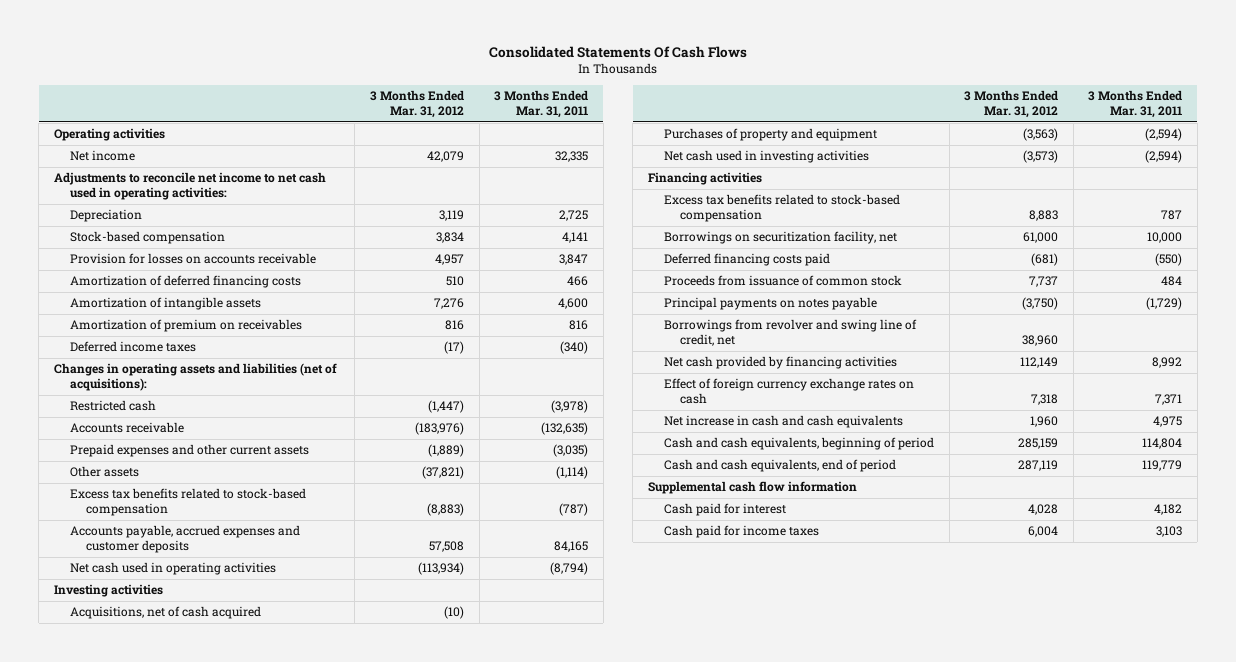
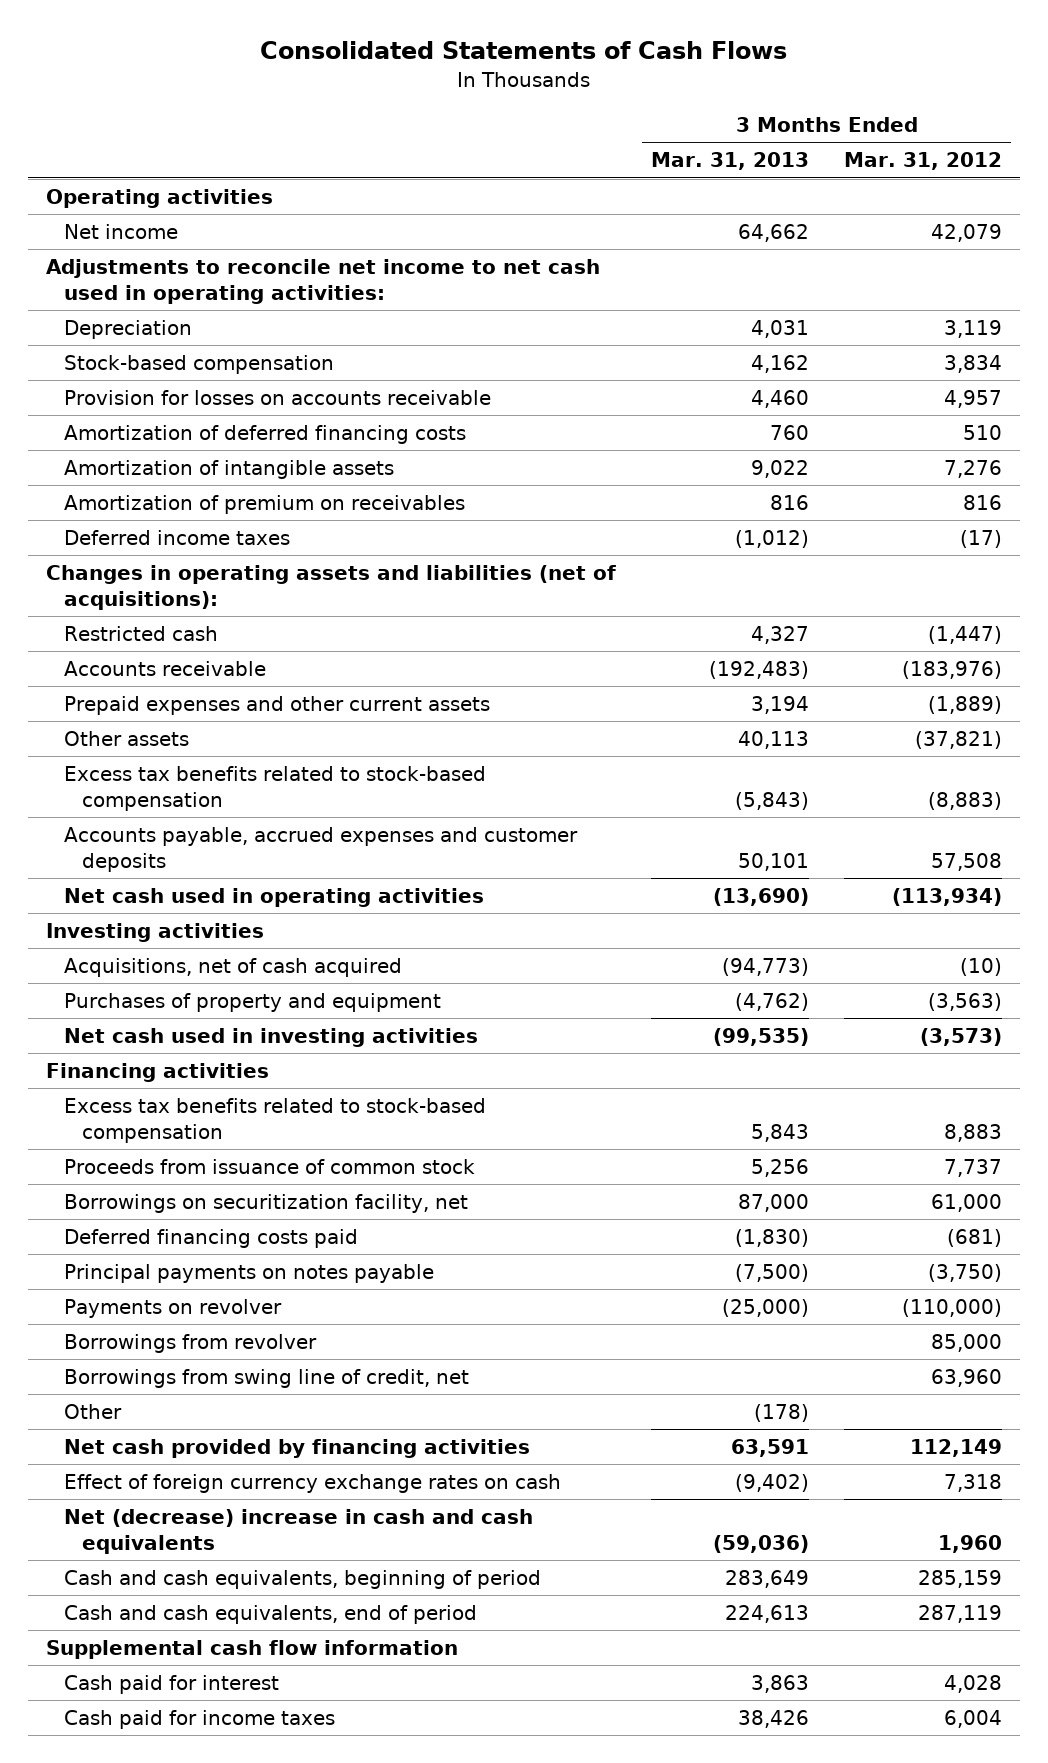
- Consolidated Statements Of Cash Flows
+ Consolidated Statements of Cash Flows
- | 3 Months Ended Mar. 31, 2012 | 3 Months Ended Mar. 31, 2011
+ | 3 Months Ended Mar. 31, 2013 | 3 Months Ended Mar. 31, 2012
moved up: Proceeds from issuance of common stock | 5,256 | 7,737
- Borrowings from revolver and swing line of credit, net | 38,960 |
+ Payments on revolver | (25,000) | (110,000)
+ Borrowings from revolver | | 85,000
+ Borrowings from swing line of credit, net | | 63,960
+ Other | (178) |
- Net increase in cash and cash equivalents | 1,960 | 4,975
+ Net (decrease) increase in cash and cash equivalents | (59,036) | 1,960

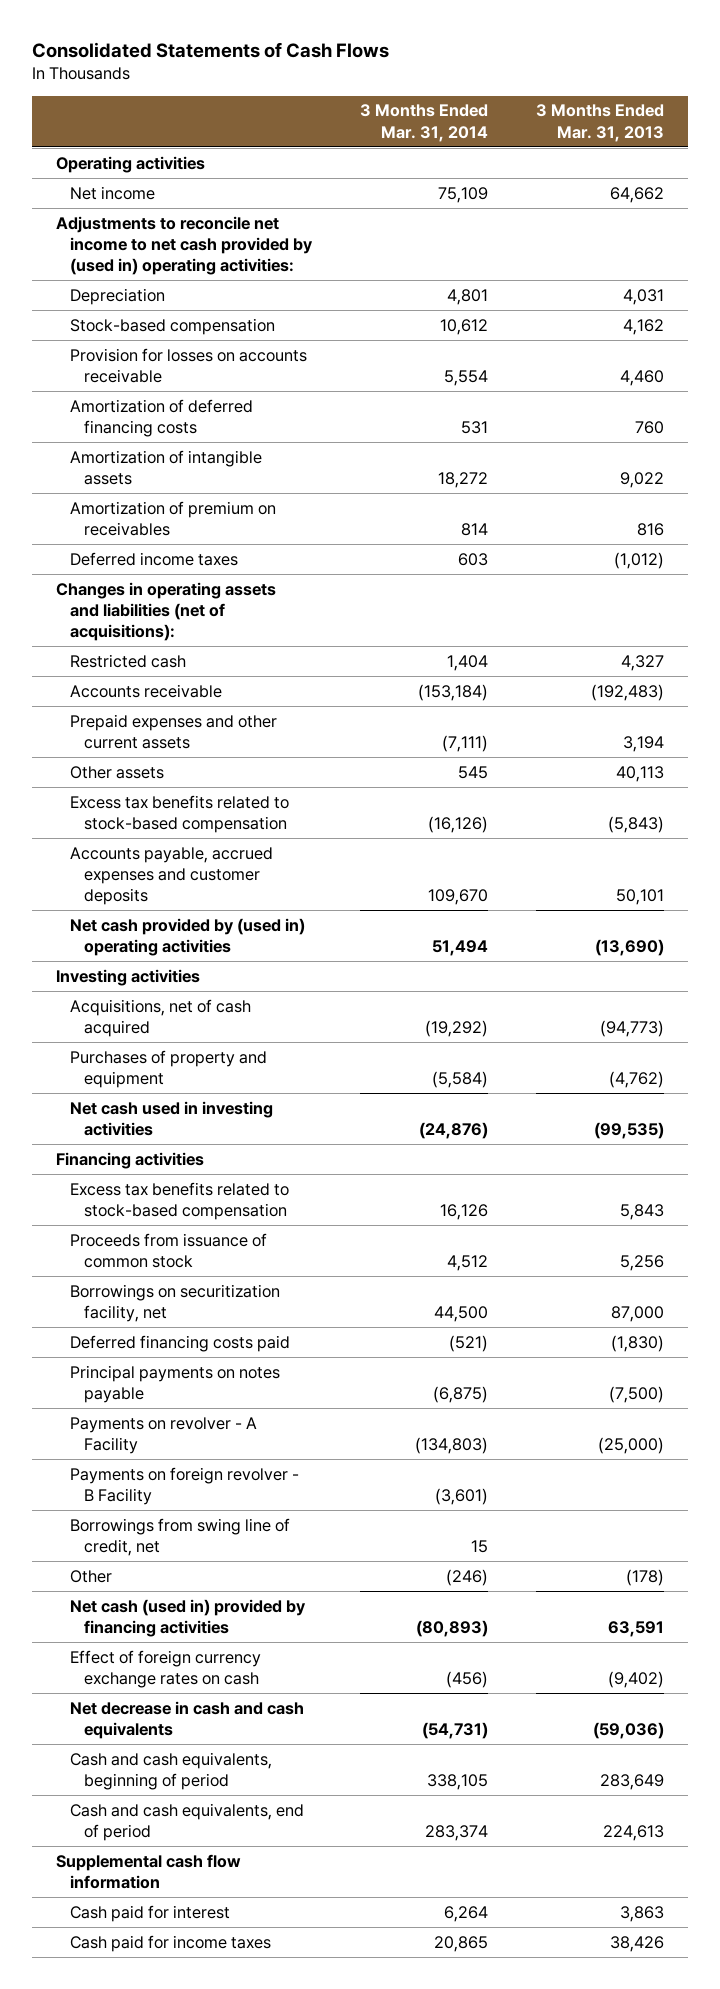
- | 3 Months Ended Mar. 31, 2013 | 3 Months Ended Mar. 31, 2012
+ | 3 Months Ended Mar. 31, 2014 | 3 Months Ended Mar. 31, 2013
- Adjustments to reconcile net income to net cash used in operating activities:
+ Adjustments to reconcile net income to net cash provided by (used in) operating activities:
- Net cash used in operating activities | (13,690) | (113,934)
+ Net cash provided by (used in) operating activities | 51,494 | (13,690)
- Payments on revolver | (25,000) | (110,000)
- Borrowings from revolver | | 85,000
+ Payments on revolver - A Facility | (134,803) | (25,000)
+ Payments on foreign revolver - B Facility | (3,601) |
- Net cash provided by financing activities | 63,591 | 112,149
+ Net cash (used in) provided by financing activities | (80,893) | 63,591
- Net (decrease) increase in cash and cash equivalents | (59,036) | 1,960
+ Net decrease in cash and cash equivalents | (54,731) | (59,036)

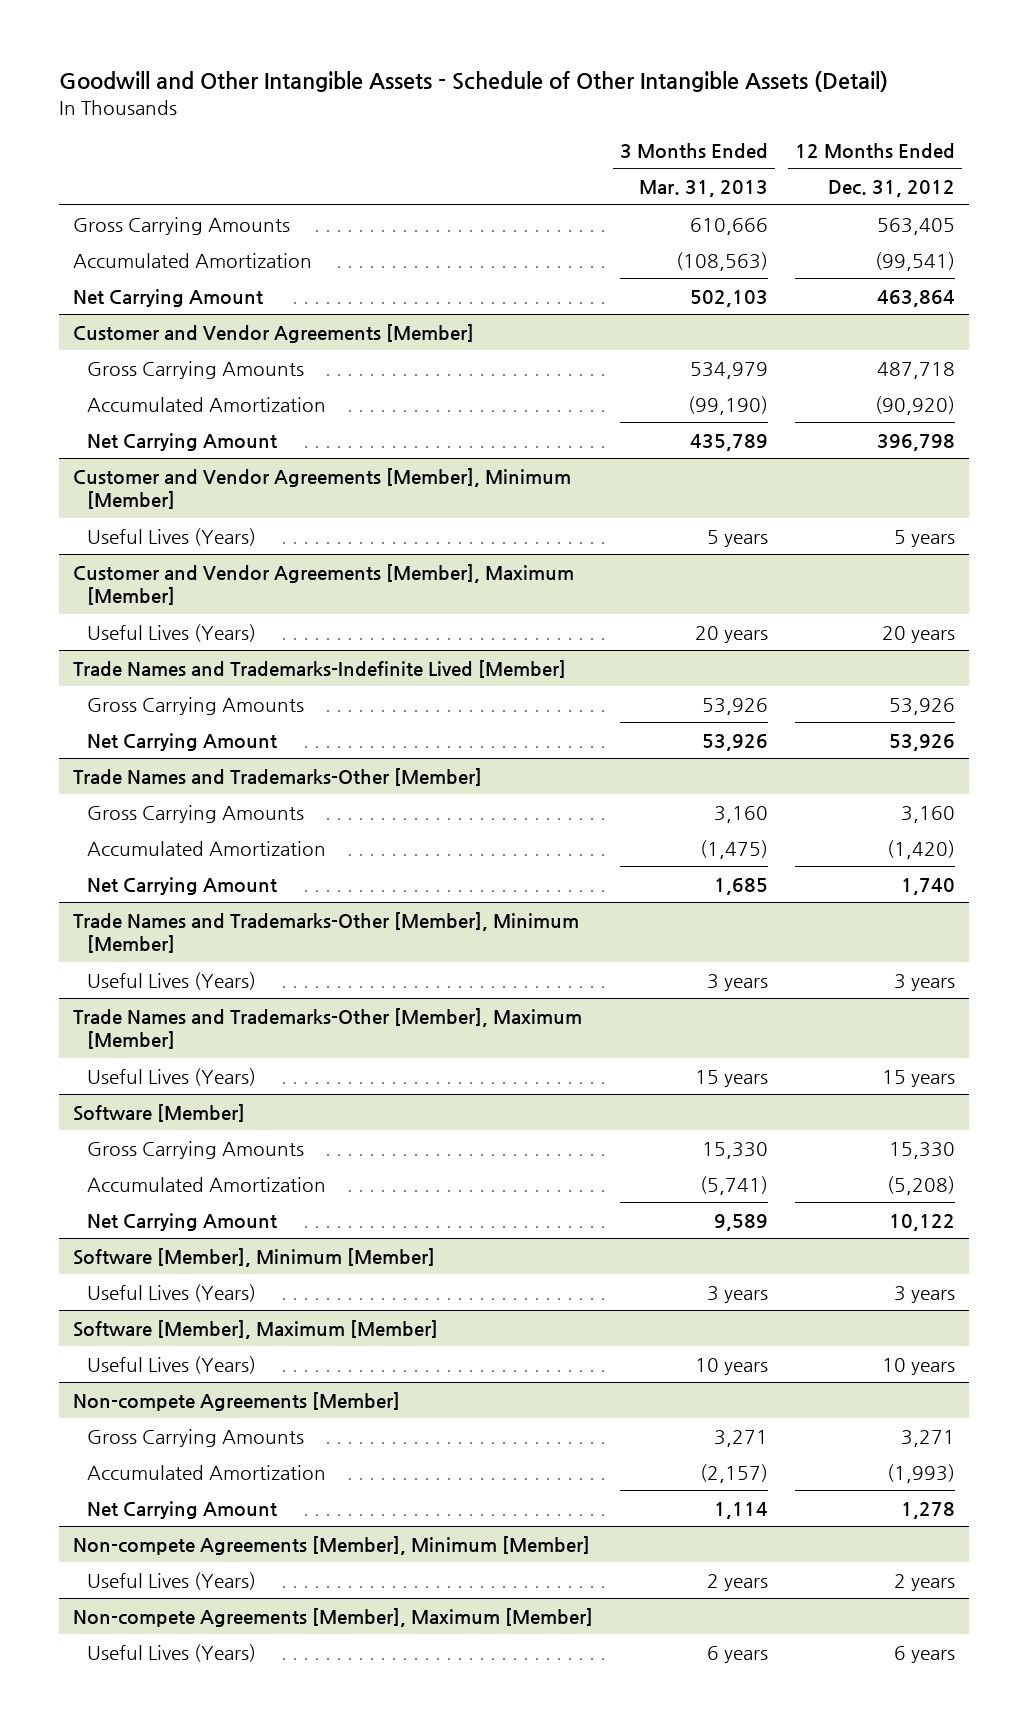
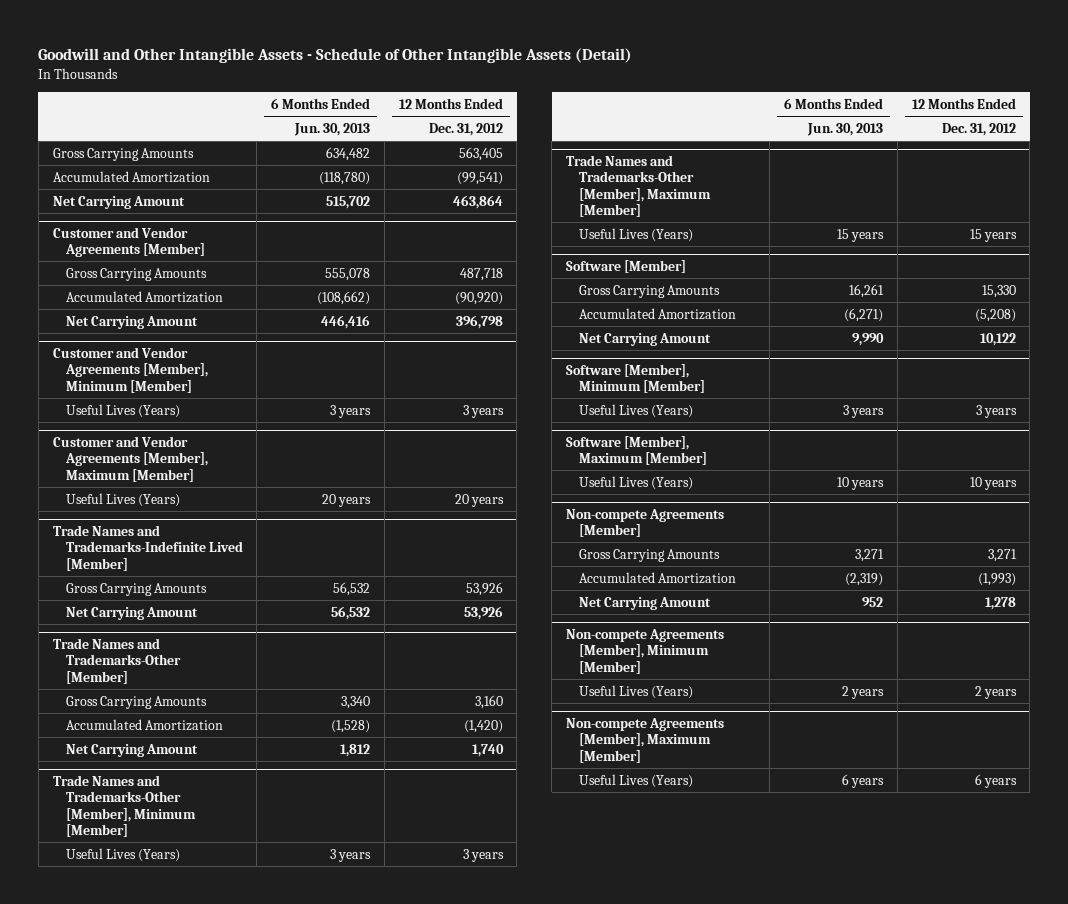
- | 3 Months Ended Mar. 31, 2013 | 12 Months Ended Dec. 31, 2012
+ | 6 Months Ended Jun. 30, 2013 | 12 Months Ended Dec. 31, 2012
@ Customer and Vendor Agreements [Member], Minimum [Member]
- Useful Lives (Years) | 5 years | 5 years
+ Useful Lives (Years) | 3 years | 3 years

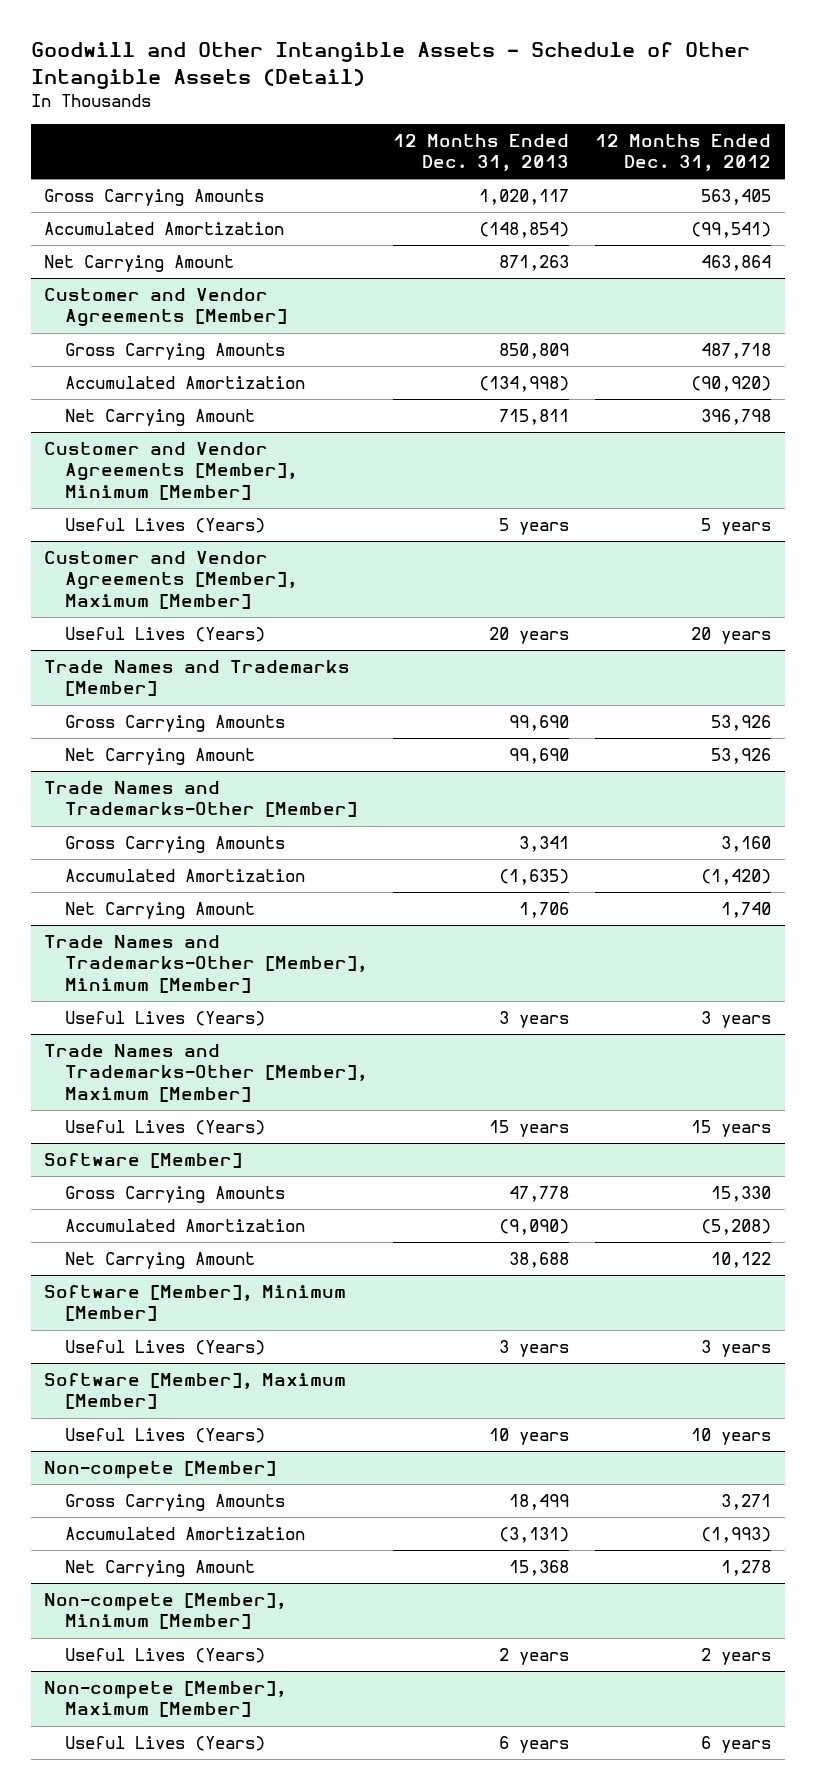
- | 6 Months Ended Jun. 30, 2013 | 12 Months Ended Dec. 31, 2012
+ | 12 Months Ended Dec. 31, 2013 | 12 Months Ended Dec. 31, 2012
@ Customer and Vendor Agreements [Member], Minimum [Member]
- Useful Lives (Years) | 3 years | 3 years
+ Useful Lives (Years) | 5 years | 5 years
- Trade Names and Trademarks-Indefinite Lived [Member]
+ Trade Names and Trademarks [Member]
- Non-compete Agreements [Member]
+ Non-compete [Member]
- Non-compete Agreements [Member], Minimum [Member]
+ Non-compete [Member], Minimum [Member]
- Non-compete Agreements [Member], Maximum [Member]
+ Non-compete [Member], Maximum [Member]

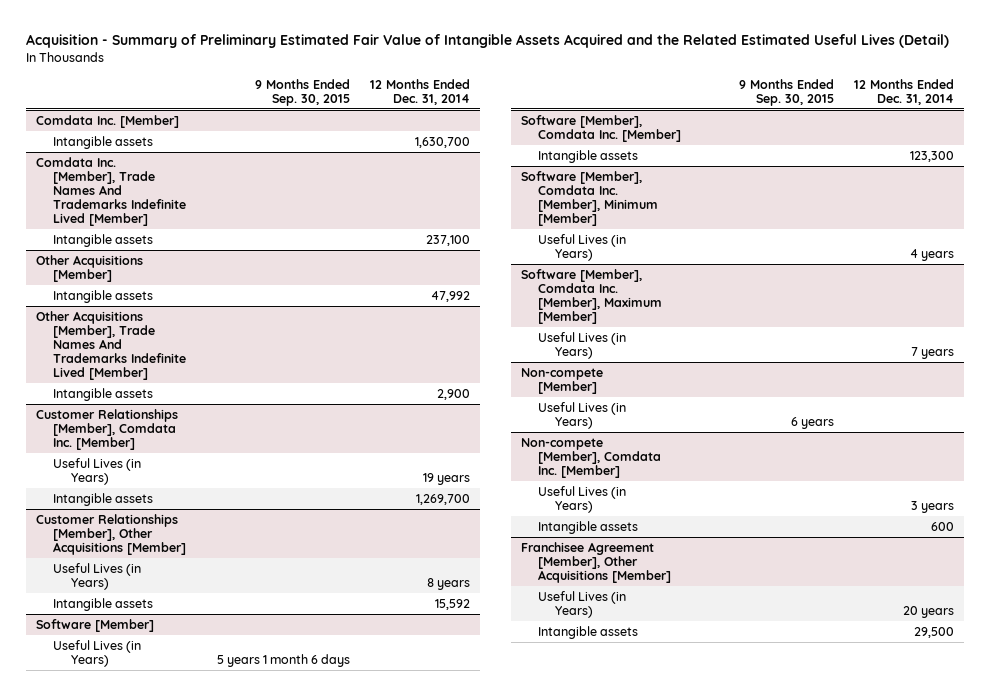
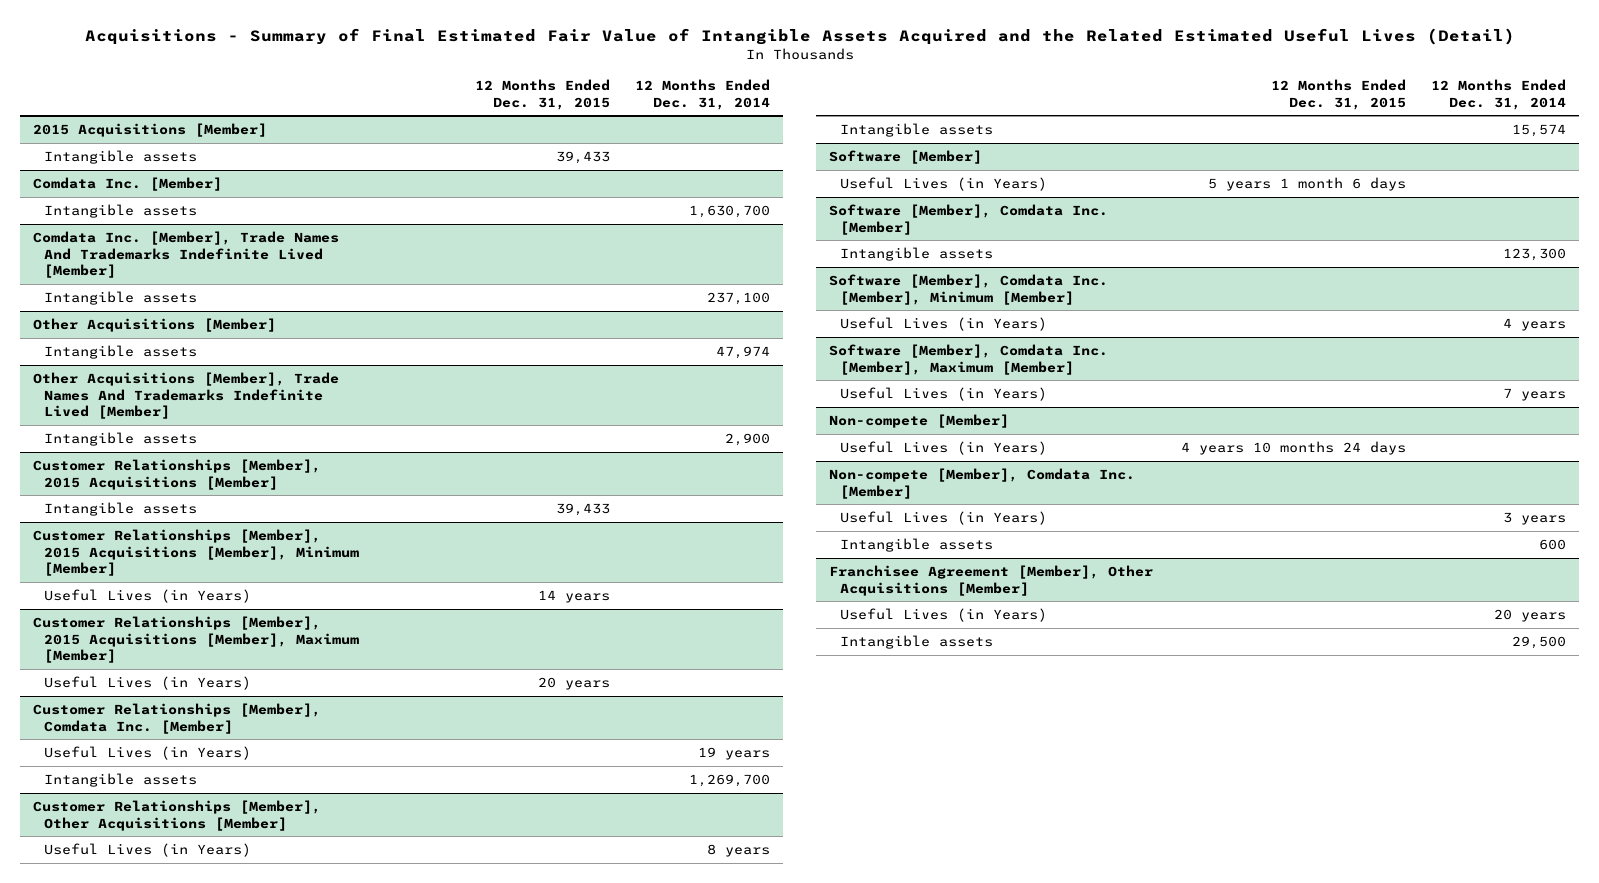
- Acquisition - Summary of Preliminary Estimated Fair Value of Intangible Assets Acquired and the Related Estimated Useful Lives (Detail)
+ Acquisitions - Summary of Final Estimated Fair Value of Intangible Assets Acquired and the Related Estimated Useful Lives (Detail)
- | 9 Months Ended Sep. 30, 2015 | 12 Months Ended Dec. 31, 2014
+ | 12 Months Ended Dec. 31, 2015 | 12 Months Ended Dec. 31, 2014
+ 2015 Acquisitions [Member]
+ Intangible assets | 39,433 |
@ Other Acquisitions [Member]
- Intangible assets | | 47,992
+ Intangible assets | | 47,974
+ Customer Relationships [Member], 2015 Acquisitions [Member]
+ Intangible assets | 39,433 |
+ Customer Relationships [Member], 2015 Acquisitions [Member], Minimum [Member]
+ Useful Lives (in Years) | 14 years |
+ Customer Relationships [Member], 2015 Acquisitions [Member], Maximum [Member]
+ Useful Lives (in Years) | 20 years |
@ Customer Relationships [Member], Other Acquisitions [Member]
- Intangible assets | | 15,592
+ Intangible assets | | 15,574

